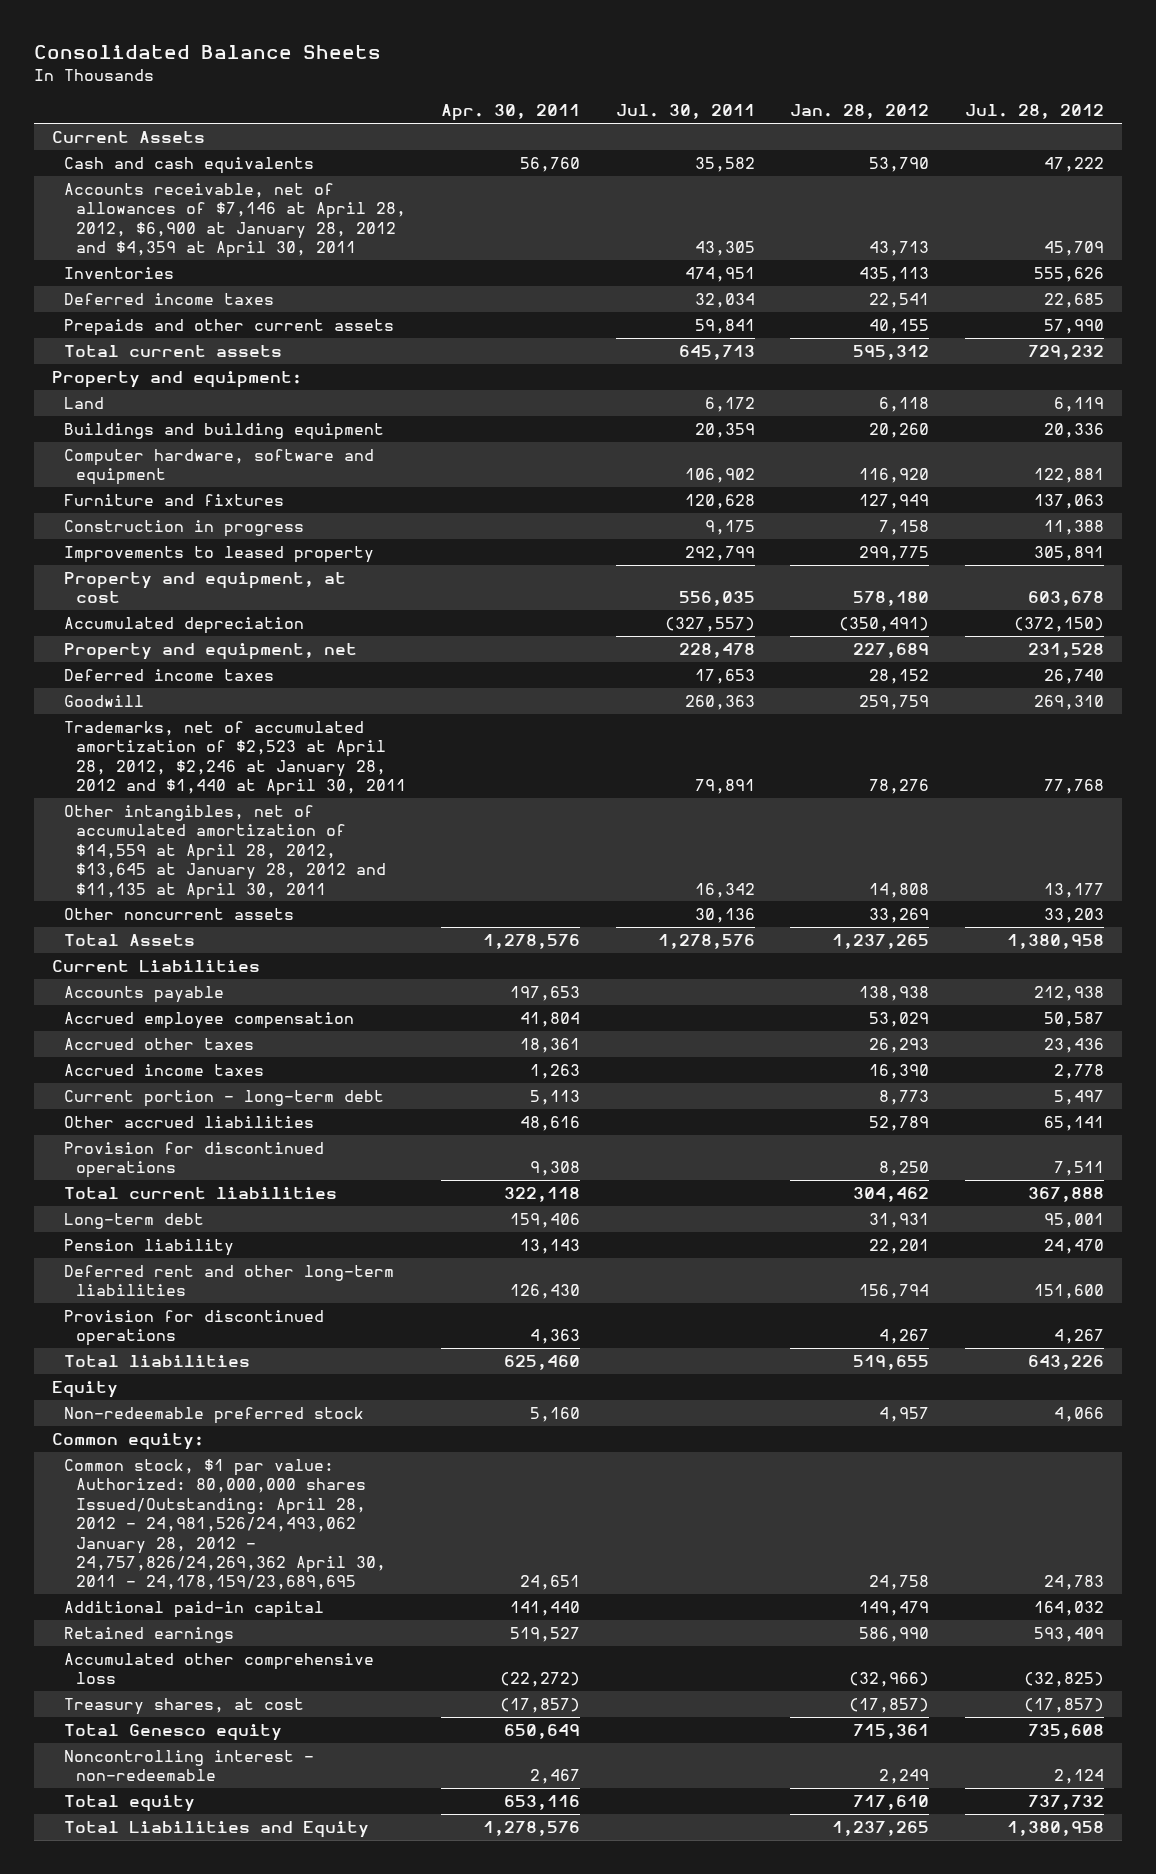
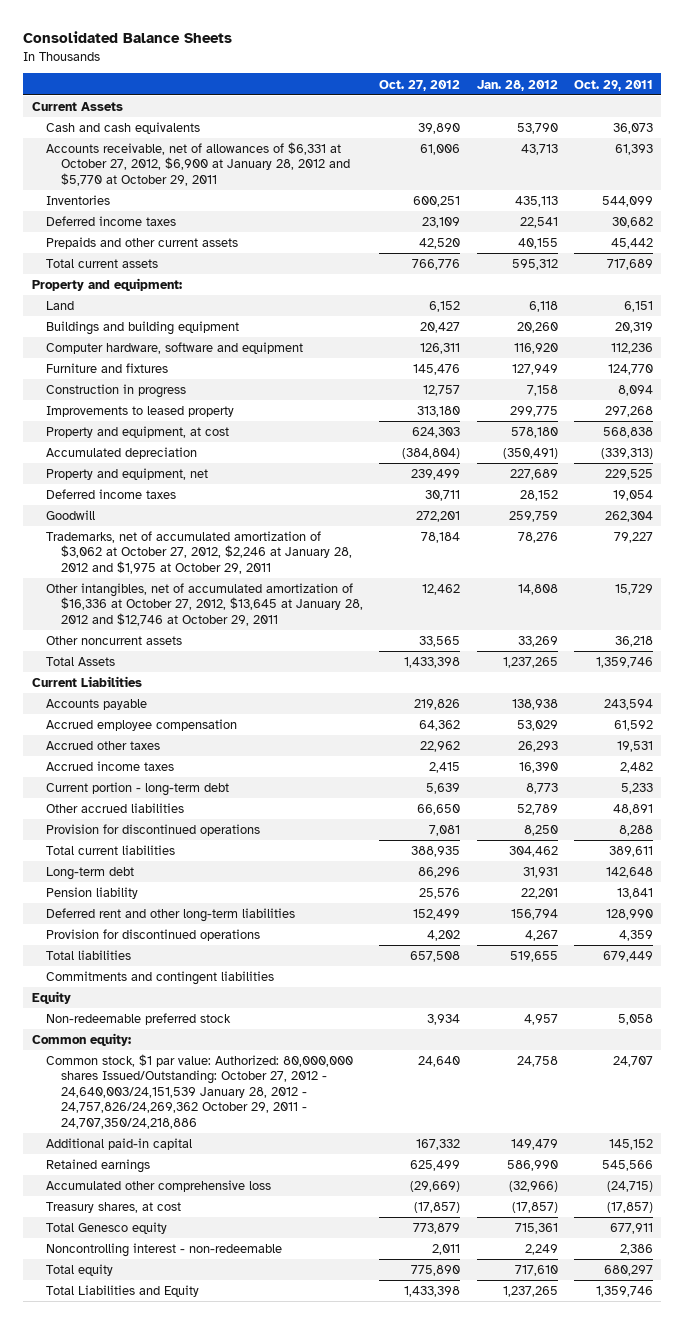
- | Apr. 30, 2011 | Jul. 30, 2011 | Jan. 28, 2012 | Jul. 28, 2012
+ | Oct. 27, 2012 | Jan. 28, 2012 | Oct. 29, 2011
- Accounts receivable, net of allowances of $7,146 at April 28, 2012, $6,900 at January 28, 2012 and $4,359 at April 30, 2011 | | 43,305 | 43,713 | 45,709
+ Accounts receivable, net of allowances of $6,331 at October 27, 2012, $6,900 at January 28, 2012 and $5,770 at October 29, 2011 | 61,006 | 43,713 | 61,393
- Trademarks, net of accumulated amortization of $2,523 at April 28, 2012, $2,246 at January 28, 2012 and $1,440 at April 30, 2011 | | 79,891 | 78,276 | 77,768
- Other intangibles, net of accumulated amortization of $14,559 at April 28, 2012, $13,645 at January 28, 2012 and $11,135 at April 30, 2011 | | 16,342 | 14,808 | 13,177
+ Trademarks, net of accumulated amortization of $3,062 at October 27, 2012, $2,246 at January 28, 2012 and $1,975 at October 29, 2011 | 78,184 | 78,276 | 79,227
+ Other intangibles, net of accumulated amortization of $16,336 at October 27, 2012, $13,645 at January 28, 2012 and $12,746 at October 29, 2011 | 12,462 | 14,808 | 15,729
+ Commitments and contingent liabilities
- Common stock, $1 par value: Authorized: 80,000,000 shares Issued/Outstanding: April 28, 2012 - 24,981,526/24,493,062 January 28, 2012 - 24,757,826/24,269,362 April 30, 2011 - 24,178,159/23,689,695 | 24,651 | | 24,758 | 24,783
+ Common stock, $1 par value: Authorized: 80,000,000 shares Issued/Outstanding: October 27, 2012 - 24,640,003/24,151,539 January 28, 2012 - 24,757,826/24,269,362 October 29, 2011 - 24,707,350/24,218,886 | 24,640 | 24,758 | 24,707

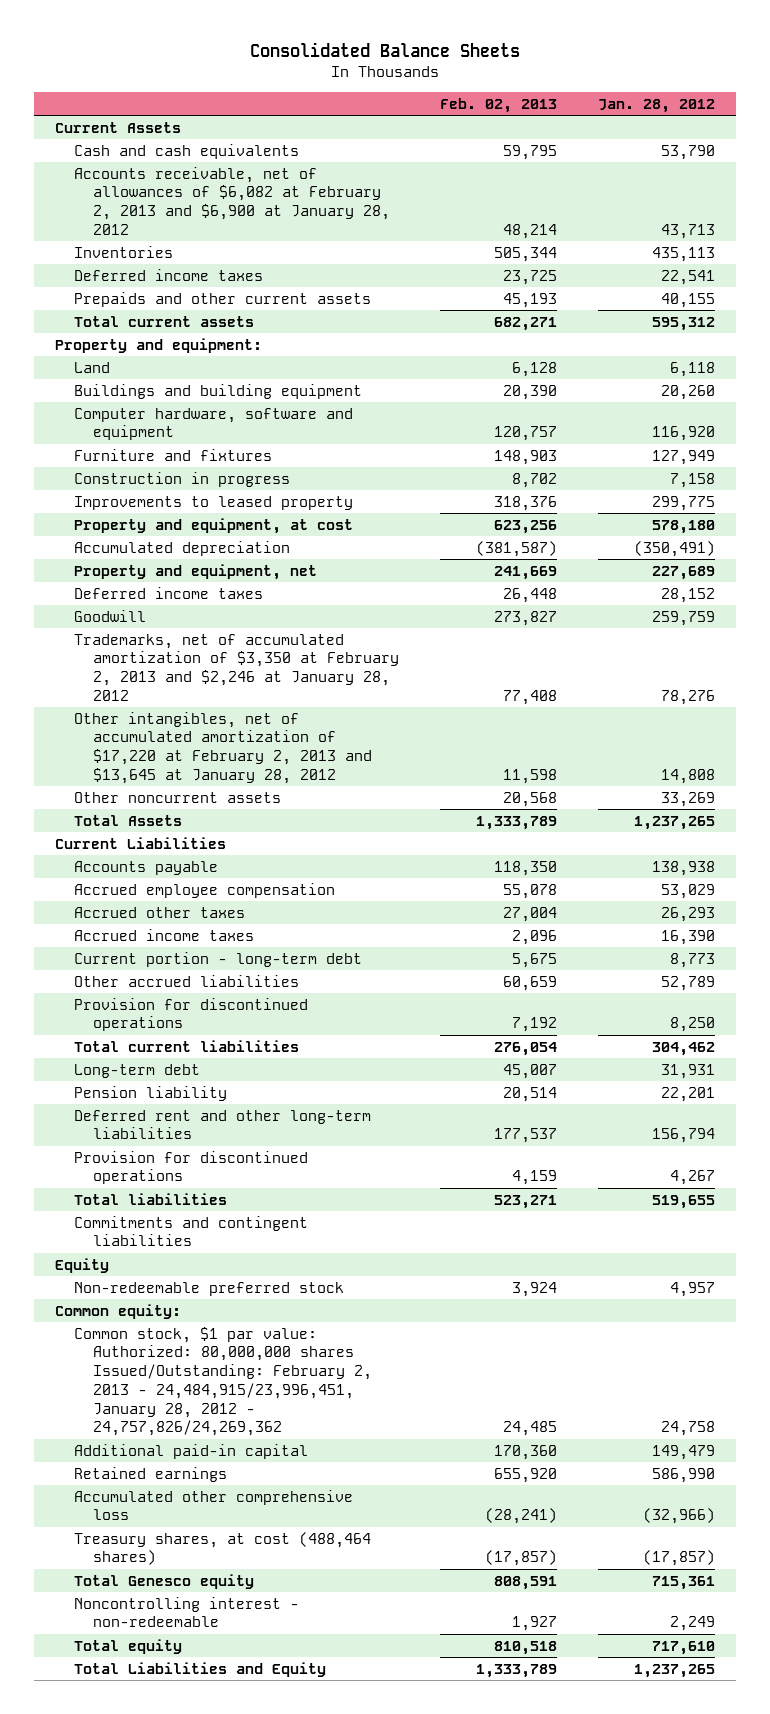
- | Oct. 27, 2012 | Jan. 28, 2012 | Oct. 29, 2011
+ | Feb. 02, 2013 | Jan. 28, 2012
- Accounts receivable, net of allowances of $6,331 at October 27, 2012, $6,900 at January 28, 2012 and $5,770 at October 29, 2011 | 61,006 | 43,713 | 61,393
+ Accounts receivable, net of allowances of $6,082 at February 2, 2013 and $6,900 at January 28, 2012 | 48,214 | 43,713
- Trademarks, net of accumulated amortization of $3,062 at October 27, 2012, $2,246 at January 28, 2012 and $1,975 at October 29, 2011 | 78,184 | 78,276 | 79,227
- Other intangibles, net of accumulated amortization of $16,336 at October 27, 2012, $13,645 at January 28, 2012 and $12,746 at October 29, 2011 | 12,462 | 14,808 | 15,729
+ Trademarks, net of accumulated amortization of $3,350 at February 2, 2013 and $2,246 at January 28, 2012 | 77,408 | 78,276
+ Other intangibles, net of accumulated amortization of $17,220 at February 2, 2013 and $13,645 at January 28, 2012 | 11,598 | 14,808
- Common stock, $1 par value: Authorized: 80,000,000 shares Issued/Outstanding: October 27, 2012 - 24,640,003/24,151,539 January 28, 2012 - 24,757,826/24,269,362 October 29, 2011 - 24,707,350/24,218,886 | 24,640 | 24,758 | 24,707
+ Common stock, $1 par value: Authorized: 80,000,000 shares Issued/Outstanding: February 2, 2013 - 24,484,915/23,996,451, January 28, 2012 - 24,757,826/24,269,362 | 24,485 | 24,758
- Treasury shares, at cost | (17,857) | (17,857) | (17,857)
+ Treasury shares, at cost (488,464 shares) | (17,857) | (17,857)

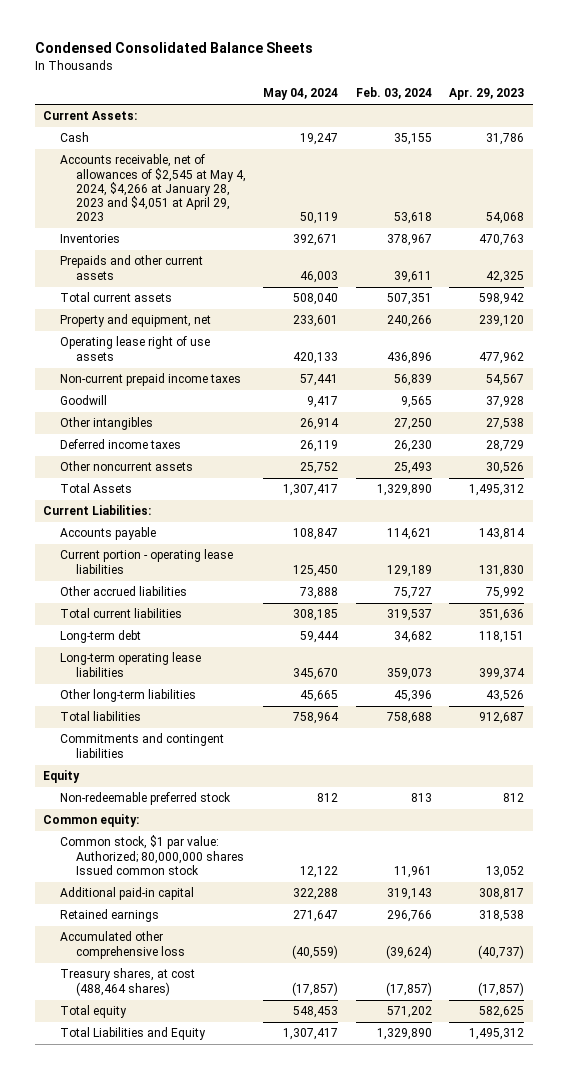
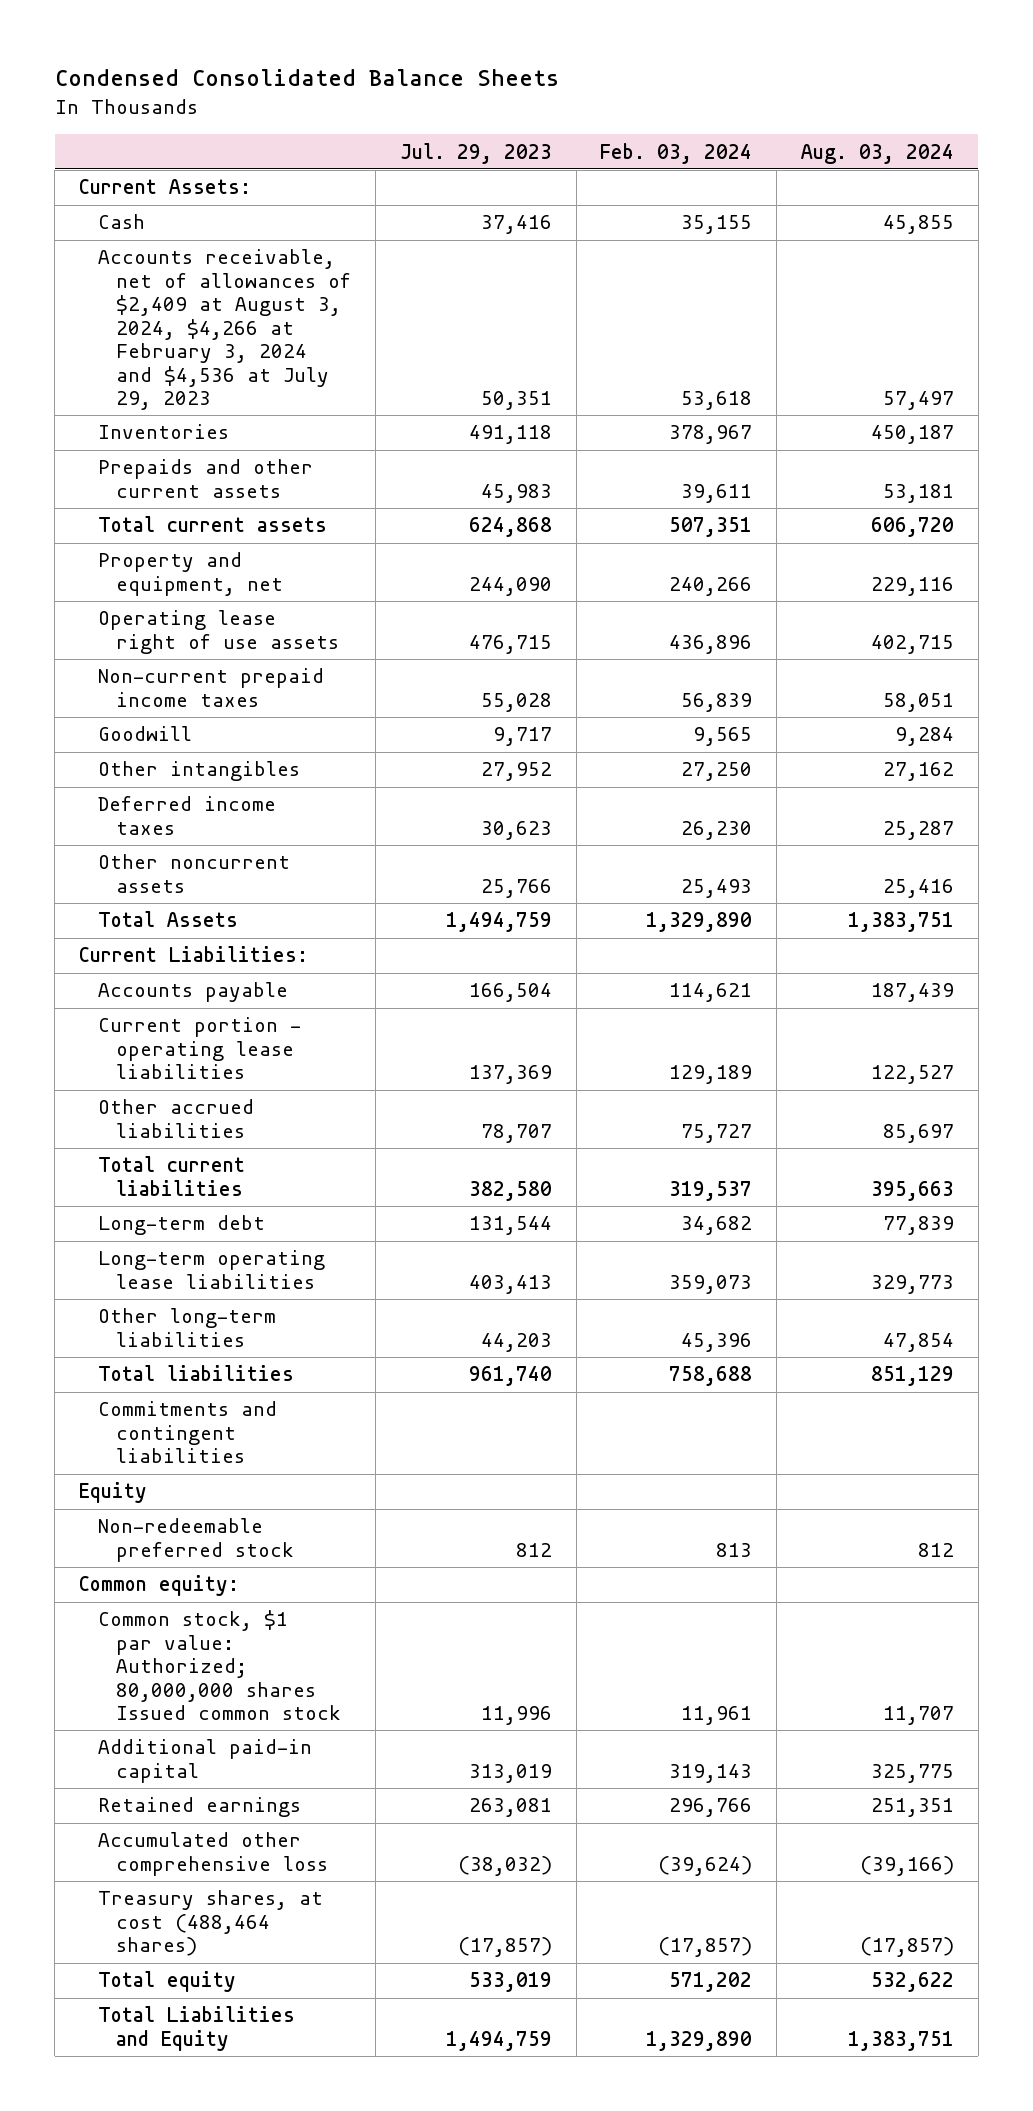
- | May 04, 2024 | Feb. 03, 2024 | Apr. 29, 2023
+ | Jul. 29, 2023 | Feb. 03, 2024 | Aug. 03, 2024
- Accounts receivable, net of allowances of $2,545 at May 4, 2024, $4,266 at January 28, 2023 and $4,051 at April 29, 2023 | 50,119 | 53,618 | 54,068
+ Accounts receivable, net of allowances of $2,409 at August 3, 2024, $4,266 at February 3, 2024 and $4,536 at July 29, 2023 | 50,351 | 53,618 | 57,497

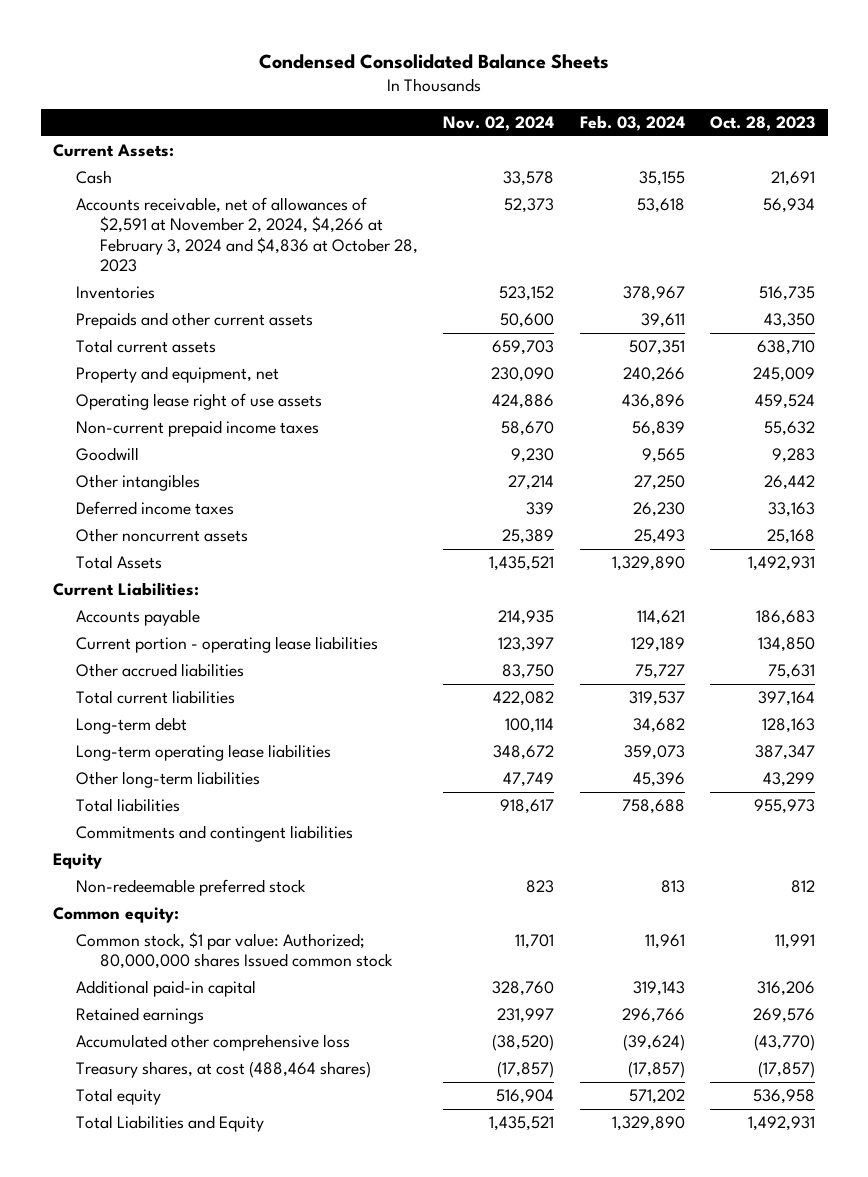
- | Jul. 29, 2023 | Feb. 03, 2024 | Aug. 03, 2024
+ | Nov. 02, 2024 | Feb. 03, 2024 | Oct. 28, 2023
- Accounts receivable, net of allowances of $2,409 at August 3, 2024, $4,266 at February 3, 2024 and $4,536 at July 29, 2023 | 50,351 | 53,618 | 57,497
+ Accounts receivable, net of allowances of $2,591 at November 2, 2024, $4,266 at February 3, 2024 and $4,836 at October 28, 2023 | 52,373 | 53,618 | 56,934

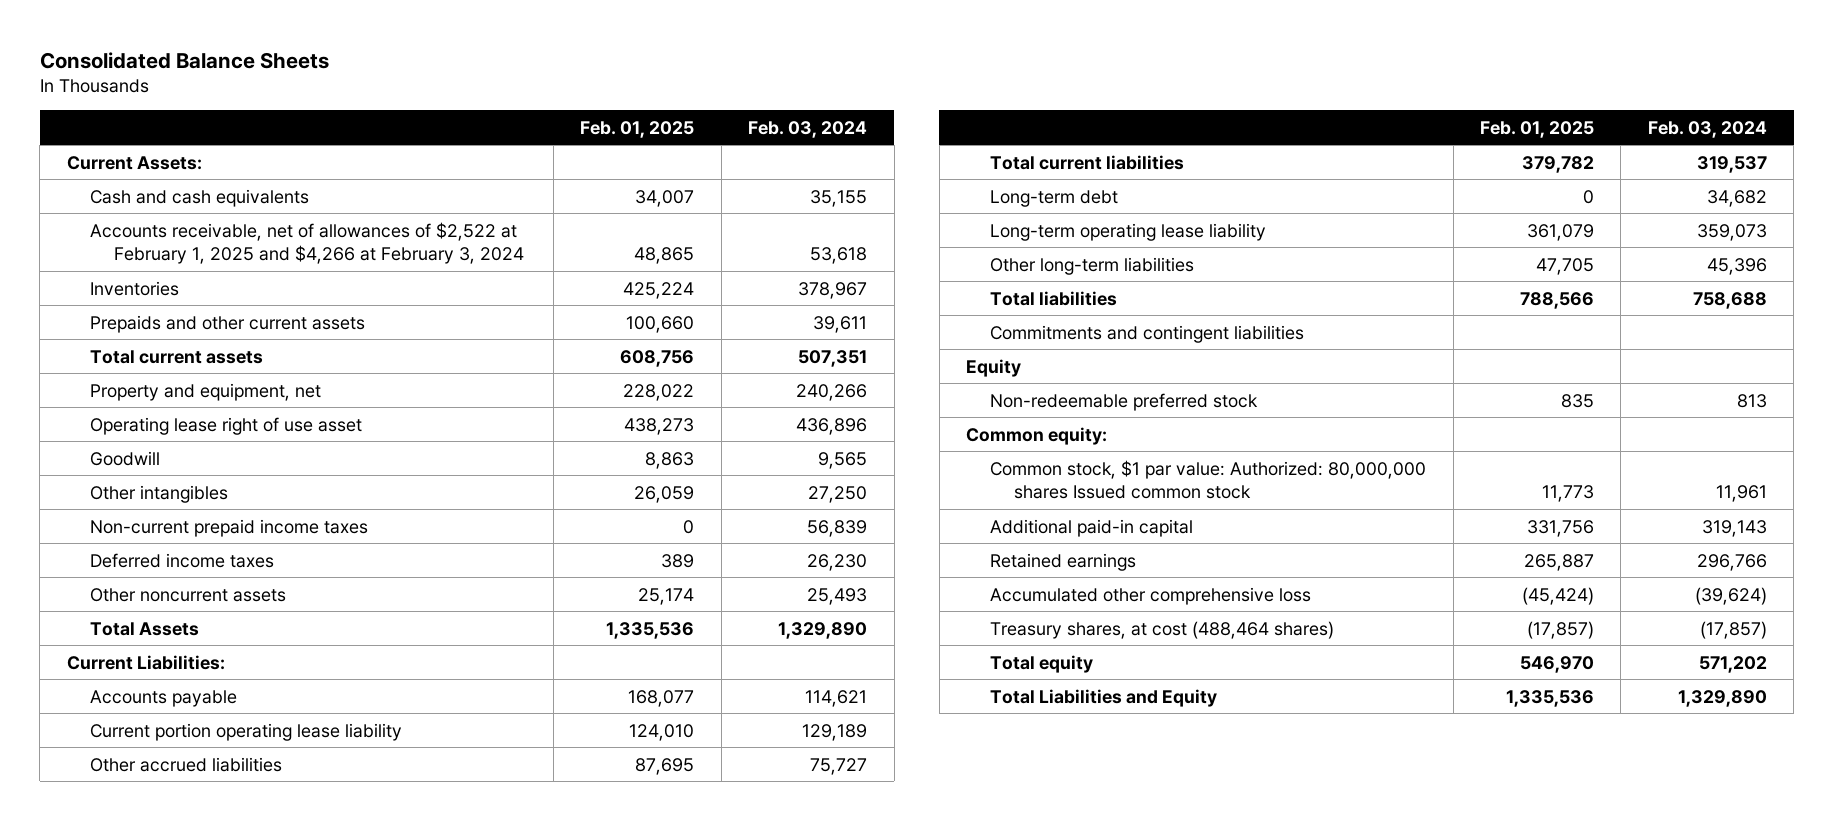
- Condensed Consolidated Balance Sheets
+ Consolidated Balance Sheets
- | Nov. 02, 2024 | Feb. 03, 2024 | Oct. 28, 2023
+ | Feb. 01, 2025 | Feb. 03, 2024
- Cash | 33,578 | 35,155 | 21,691
- Accounts receivable, net of allowances of $2,591 at November 2, 2024, $4,266 at February 3, 2024 and $4,836 at October 28, 2023 | 52,373 | 53,618 | 56,934
+ Cash and cash equivalents | 34,007 | 35,155
+ Accounts receivable, net of allowances of $2,522 at February 1, 2025 and $4,266 at February 3, 2024 | 48,865 | 53,618
- Operating lease right of use assets | 424,886 | 436,896 | 459,524
+ Operating lease right of use asset | 438,273 | 436,896
moved down: Non-current prepaid income taxes | 0 | 56,839
- Current portion - operating lease liabilities | 123,397 | 129,189 | 134,850
+ Current portion operating lease liability | 124,010 | 129,189
- Long-term operating lease liabilities | 348,672 | 359,073 | 387,347
+ Long-term operating lease liability | 361,079 | 359,073
- Common stock, $1 par value: Authorized; 80,000,000 shares Issued common stock | 11,701 | 11,961 | 11,991
+ Common stock, $1 par value: Authorized: 80,000,000 shares Issued common stock | 11,773 | 11,961

